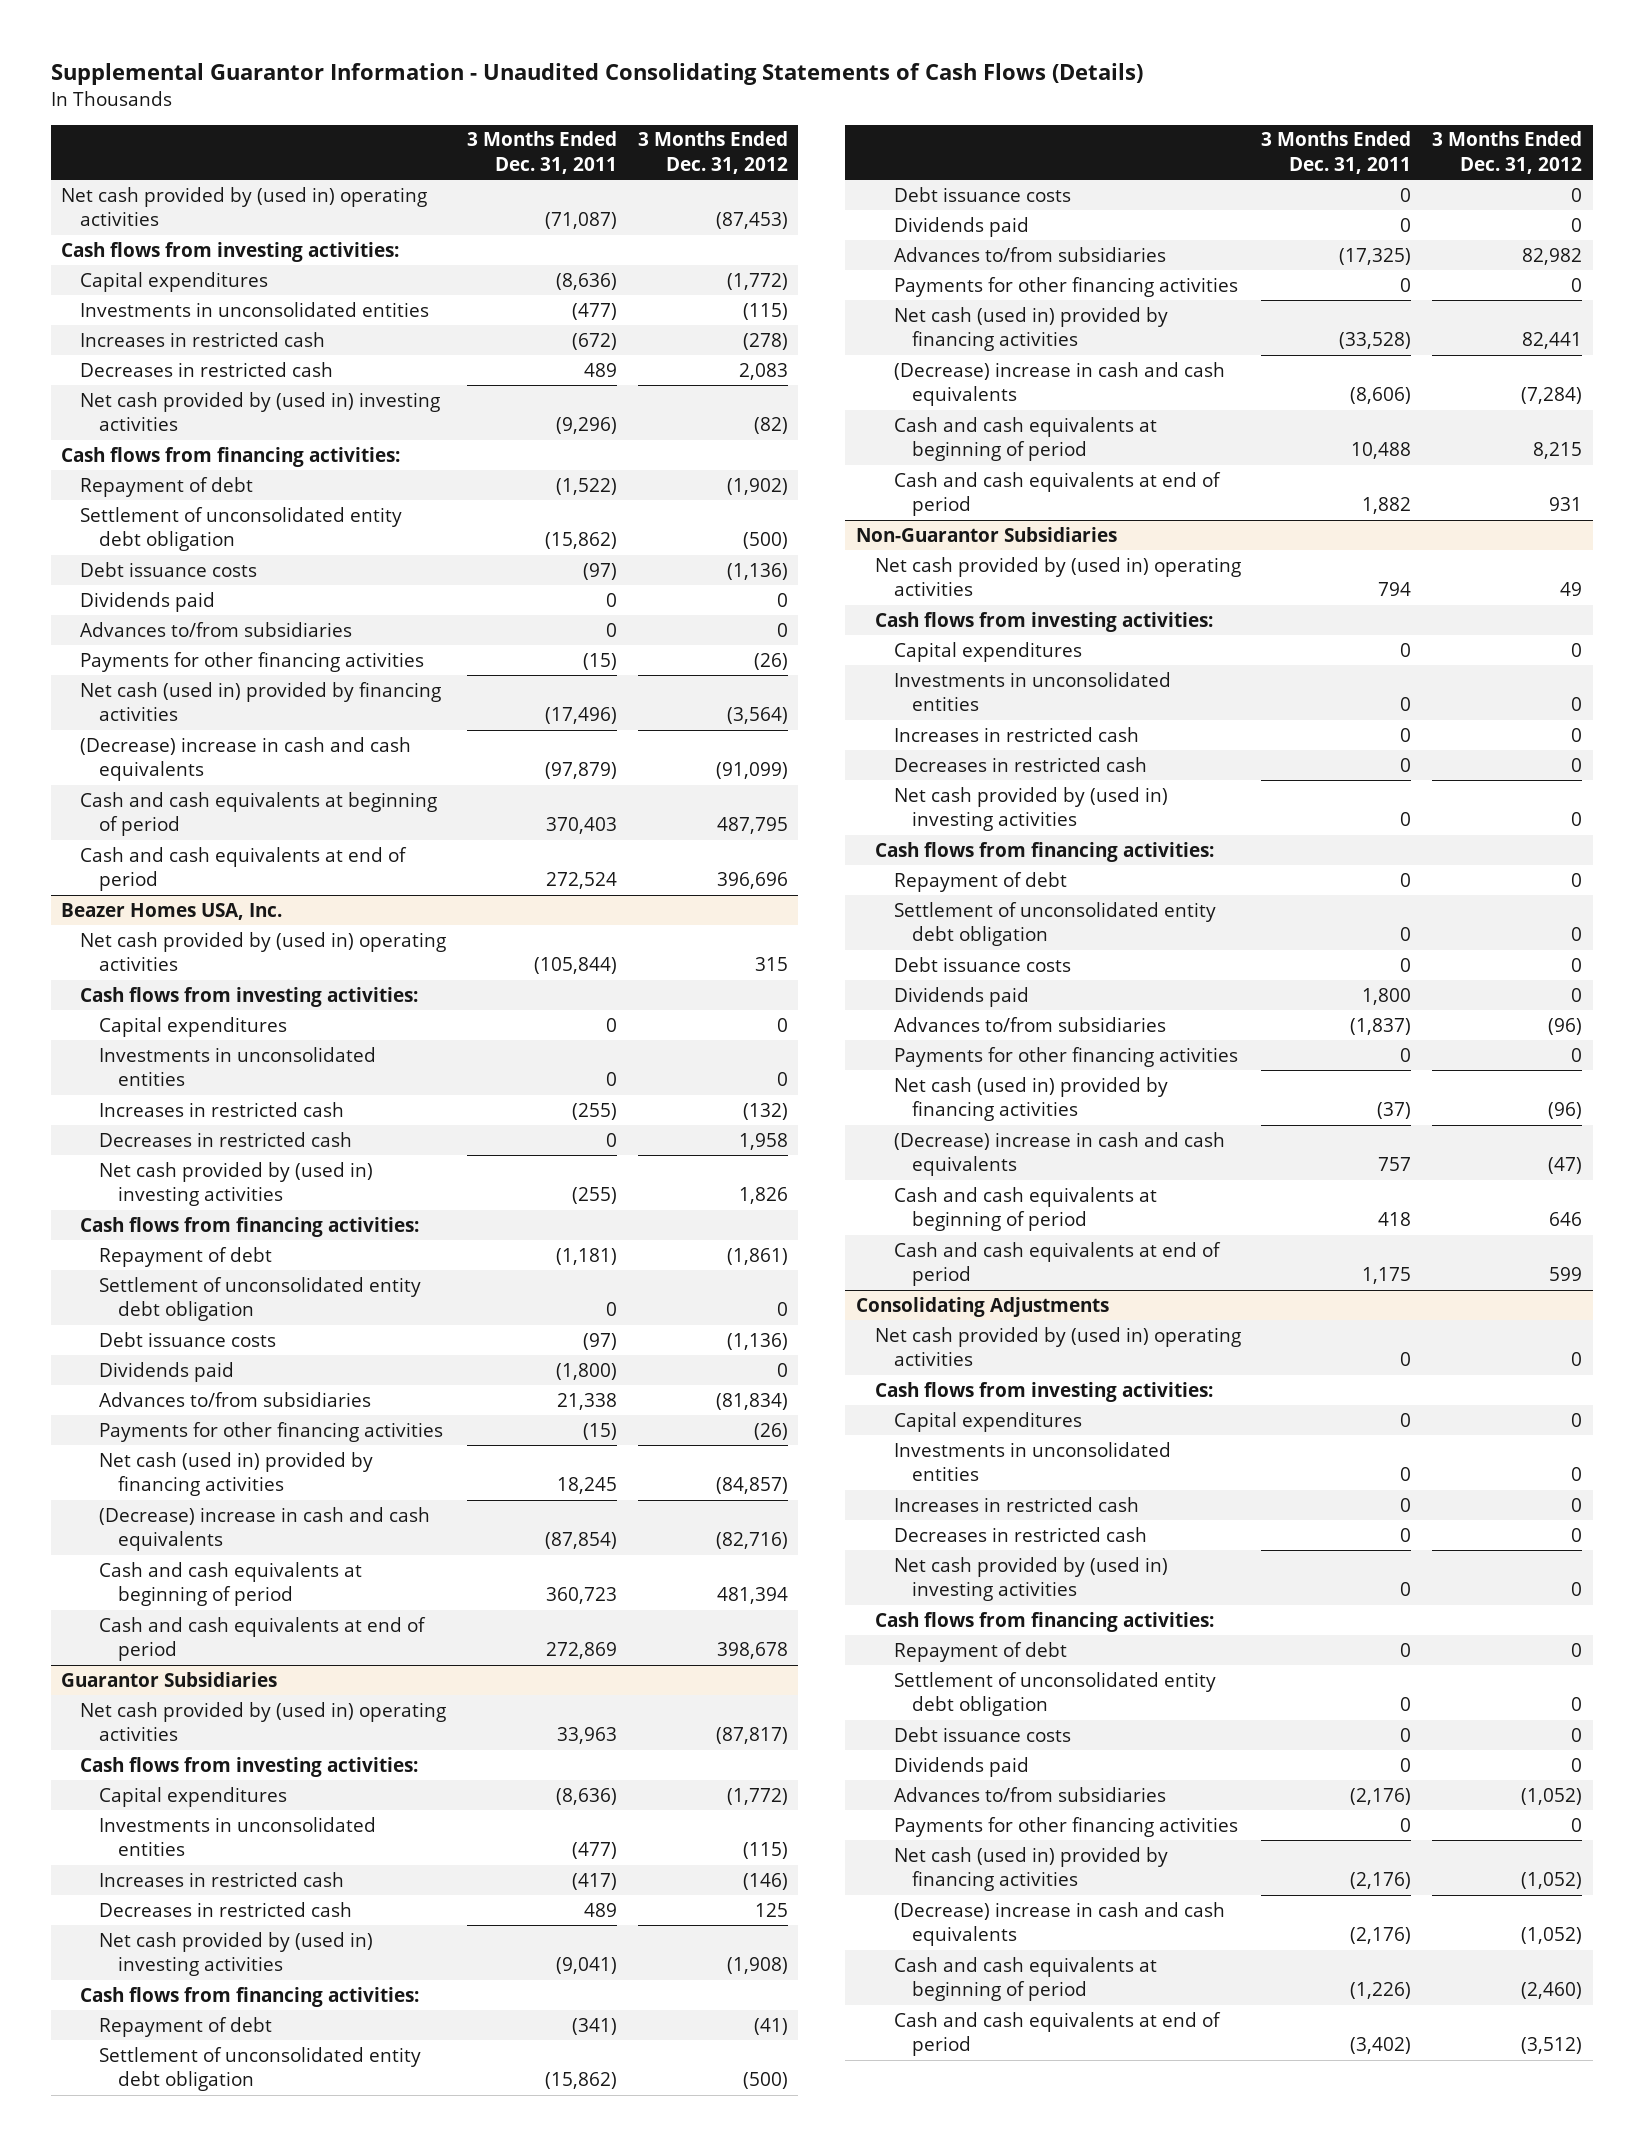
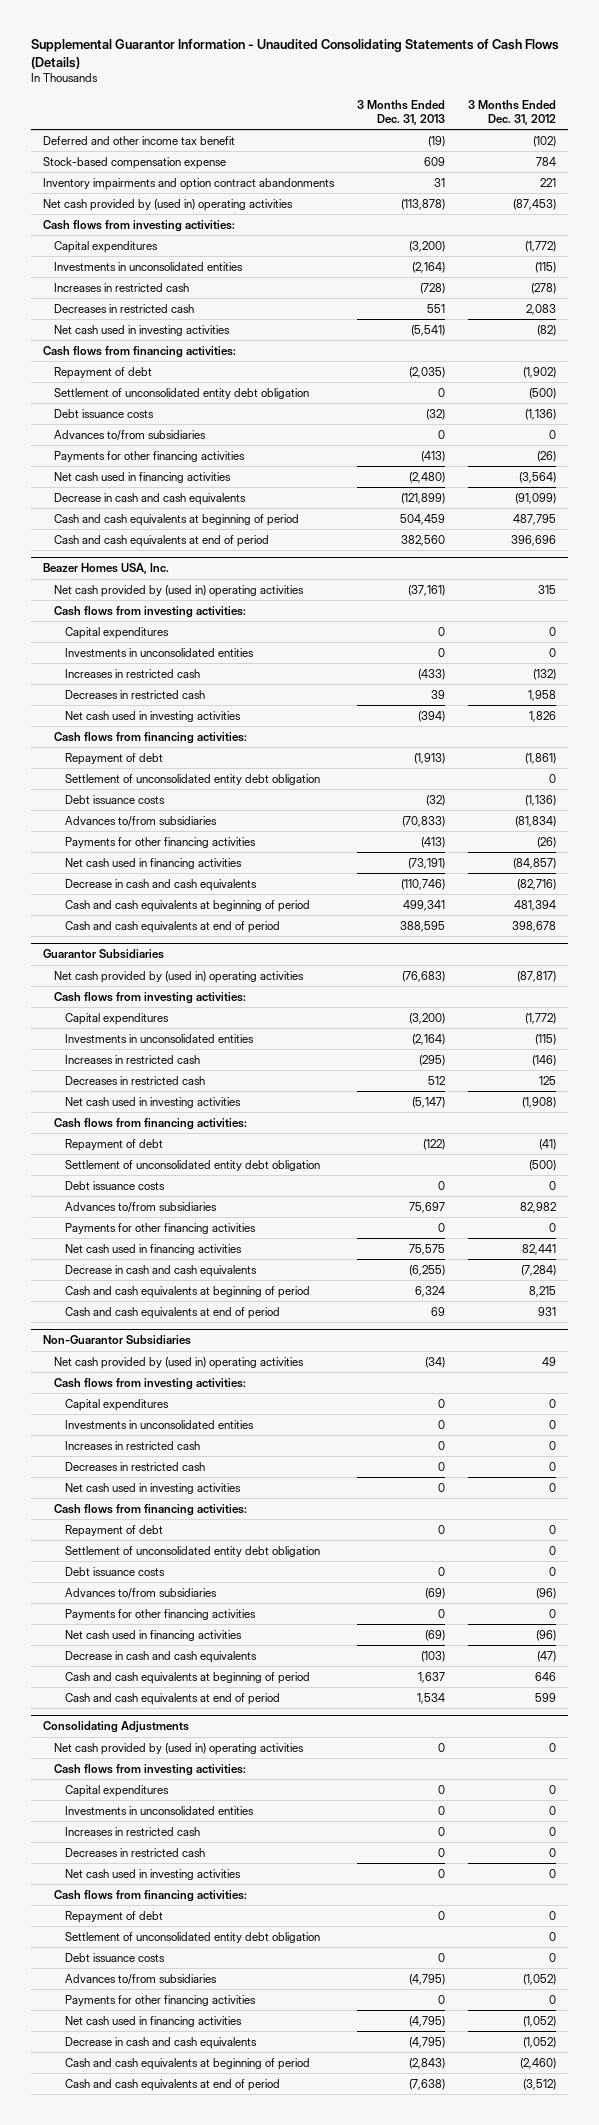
- | 3 Months Ended Dec. 31, 2011 | 3 Months Ended Dec. 31, 2012
+ | 3 Months Ended Dec. 31, 2013 | 3 Months Ended Dec. 31, 2012
+ Deferred and other income tax benefit | (19) | (102)
+ Stock-based compensation expense | 609 | 784
+ Inventory impairments and option contract abandonments | 31 | 221
- Net cash provided by (used in) investing activities | (9,296) | (82)
+ Net cash used in investing activities | (5,541) | (82)
- Dividends paid | 0 | 0
- Net cash (used in) provided by financing activities | (17,496) | (3,564)
- (Decrease) increase in cash and cash equivalents | (97,879) | (91,099)
+ Net cash used in financing activities | (2,480) | (3,564)
+ Decrease in cash and cash equivalents | (121,899) | (91,099)
@ Beazer Homes USA, Inc.
- Net cash provided by (used in) investing activities | (255) | 1,826
+ Net cash used in investing activities | (394) | 1,826
- Dividends paid | (1,800) | 0
- Net cash (used in) provided by financing activities | 18,245 | (84,857)
- (Decrease) increase in cash and cash equivalents | (87,854) | (82,716)
+ Net cash used in financing activities | (73,191) | (84,857)
+ Decrease in cash and cash equivalents | (110,746) | (82,716)
@ Guarantor Subsidiaries
- Net cash provided by (used in) investing activities | (9,041) | (1,908)
+ Net cash used in investing activities | (5,147) | (1,908)
- Dividends paid | 0 | 0
- Net cash (used in) provided by financing activities | (33,528) | 82,441
- (Decrease) increase in cash and cash equivalents | (8,606) | (7,284)
+ Net cash used in financing activities | 75,575 | 82,441
+ Decrease in cash and cash equivalents | (6,255) | (7,284)
@ Non-Guarantor Subsidiaries
- Net cash provided by (used in) investing activities | 0 | 0
+ Net cash used in investing activities | 0 | 0
- Dividends paid | 1,800 | 0
- Net cash (used in) provided by financing activities | (37) | (96)
- (Decrease) increase in cash and cash equivalents | 757 | (47)
+ Net cash used in financing activities | (69) | (96)
+ Decrease in cash and cash equivalents | (103) | (47)
@ Consolidating Adjustments
- Net cash provided by (used in) investing activities | 0 | 0
+ Net cash used in investing activities | 0 | 0
- Dividends paid | 0 | 0
- Net cash (used in) provided by financing activities | (2,176) | (1,052)
- (Decrease) increase in cash and cash equivalents | (2,176) | (1,052)
+ Net cash used in financing activities | (4,795) | (1,052)
+ Decrease in cash and cash equivalents | (4,795) | (1,052)

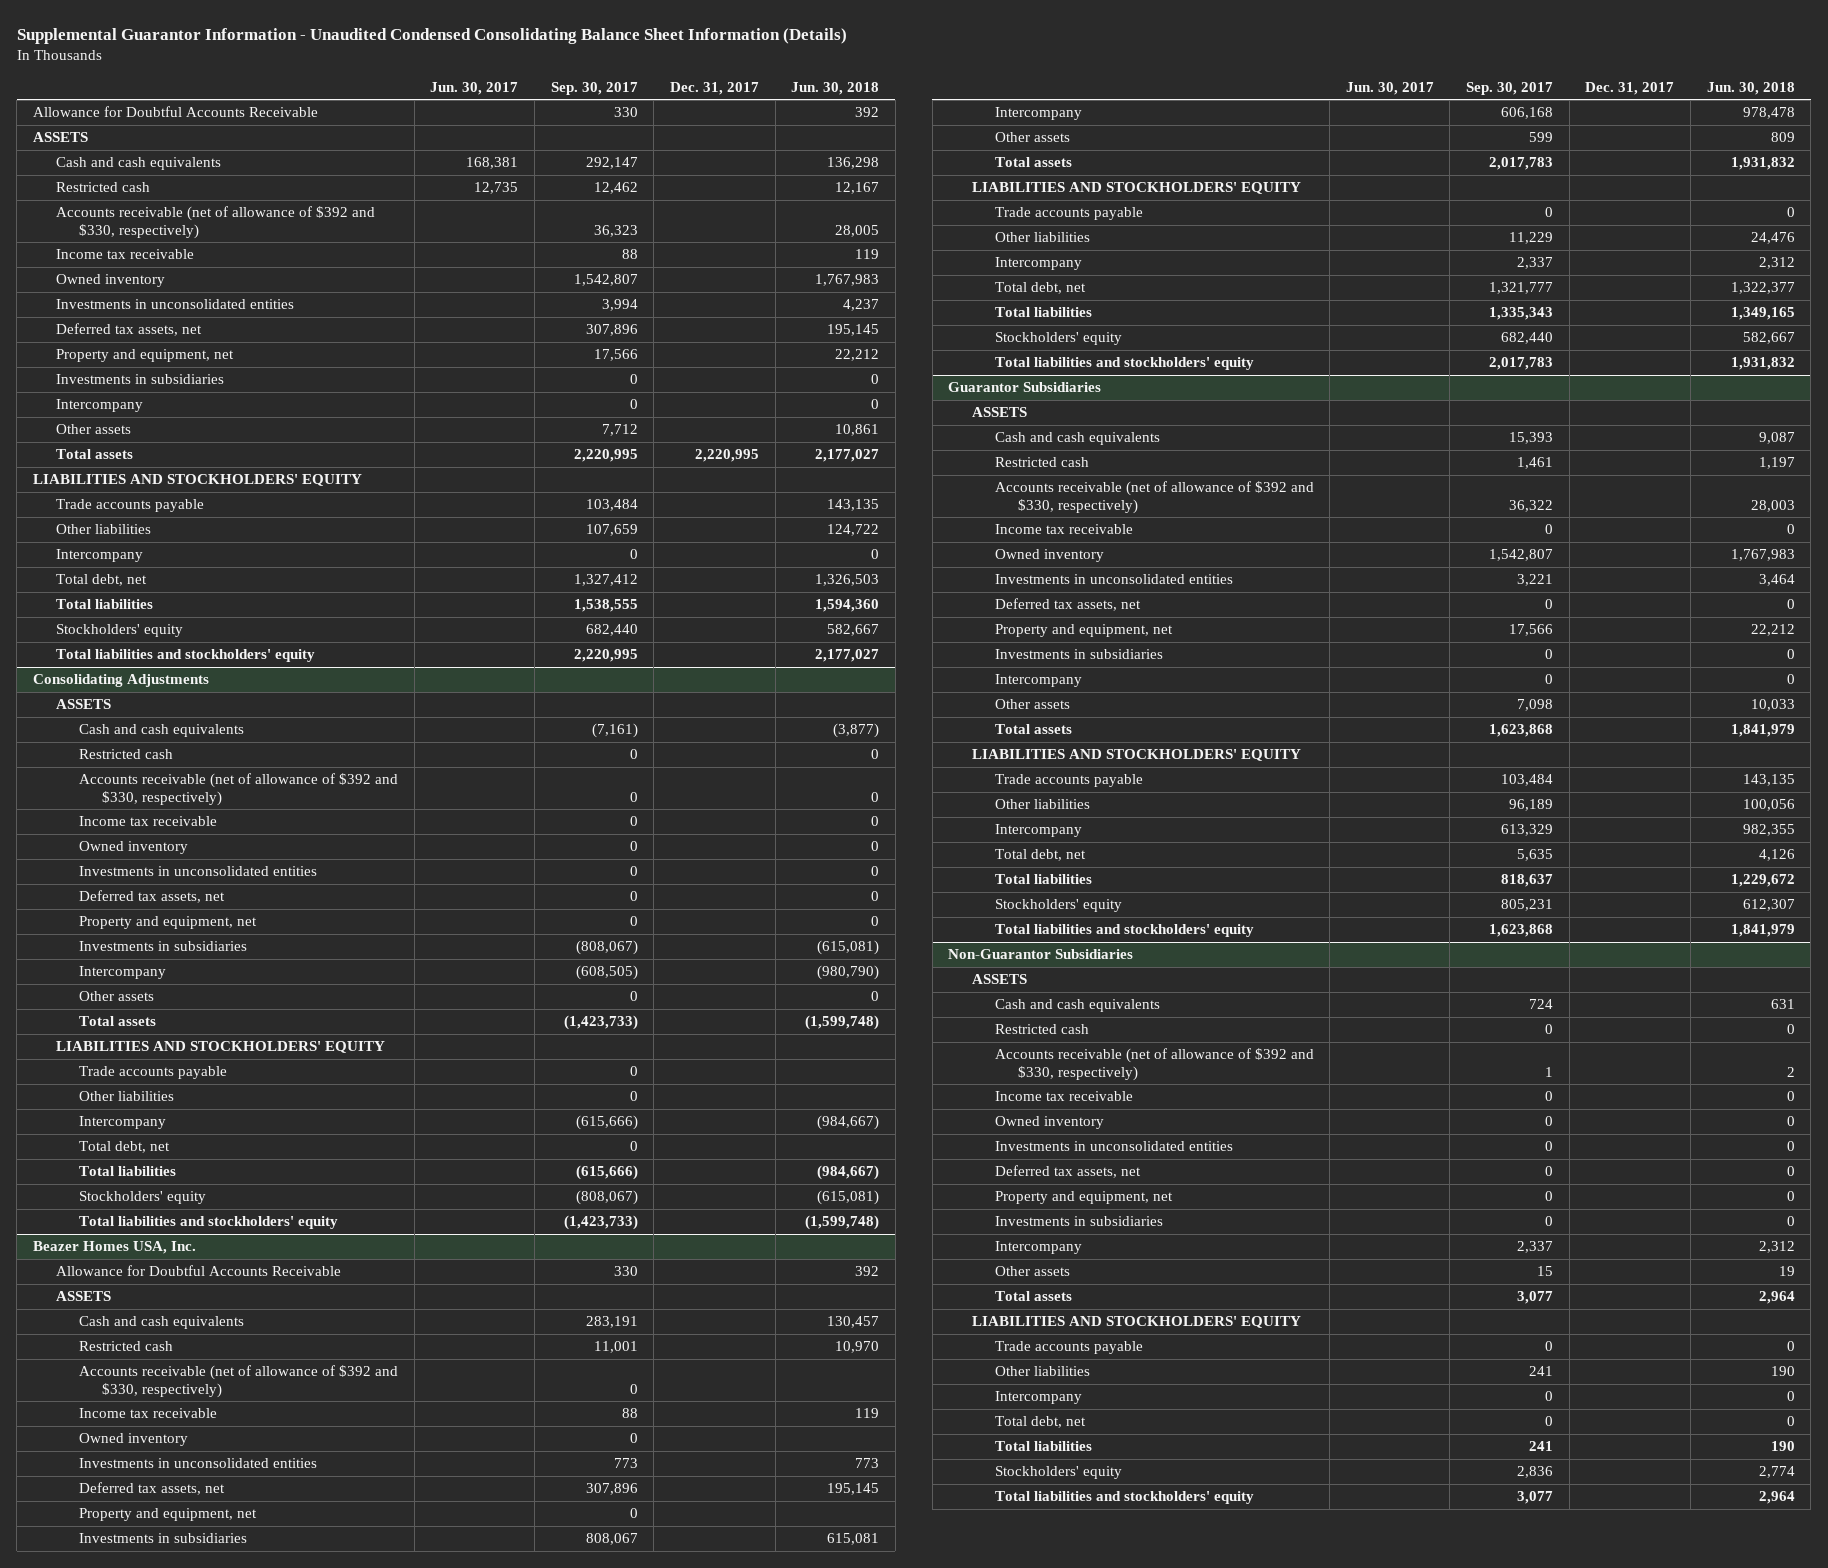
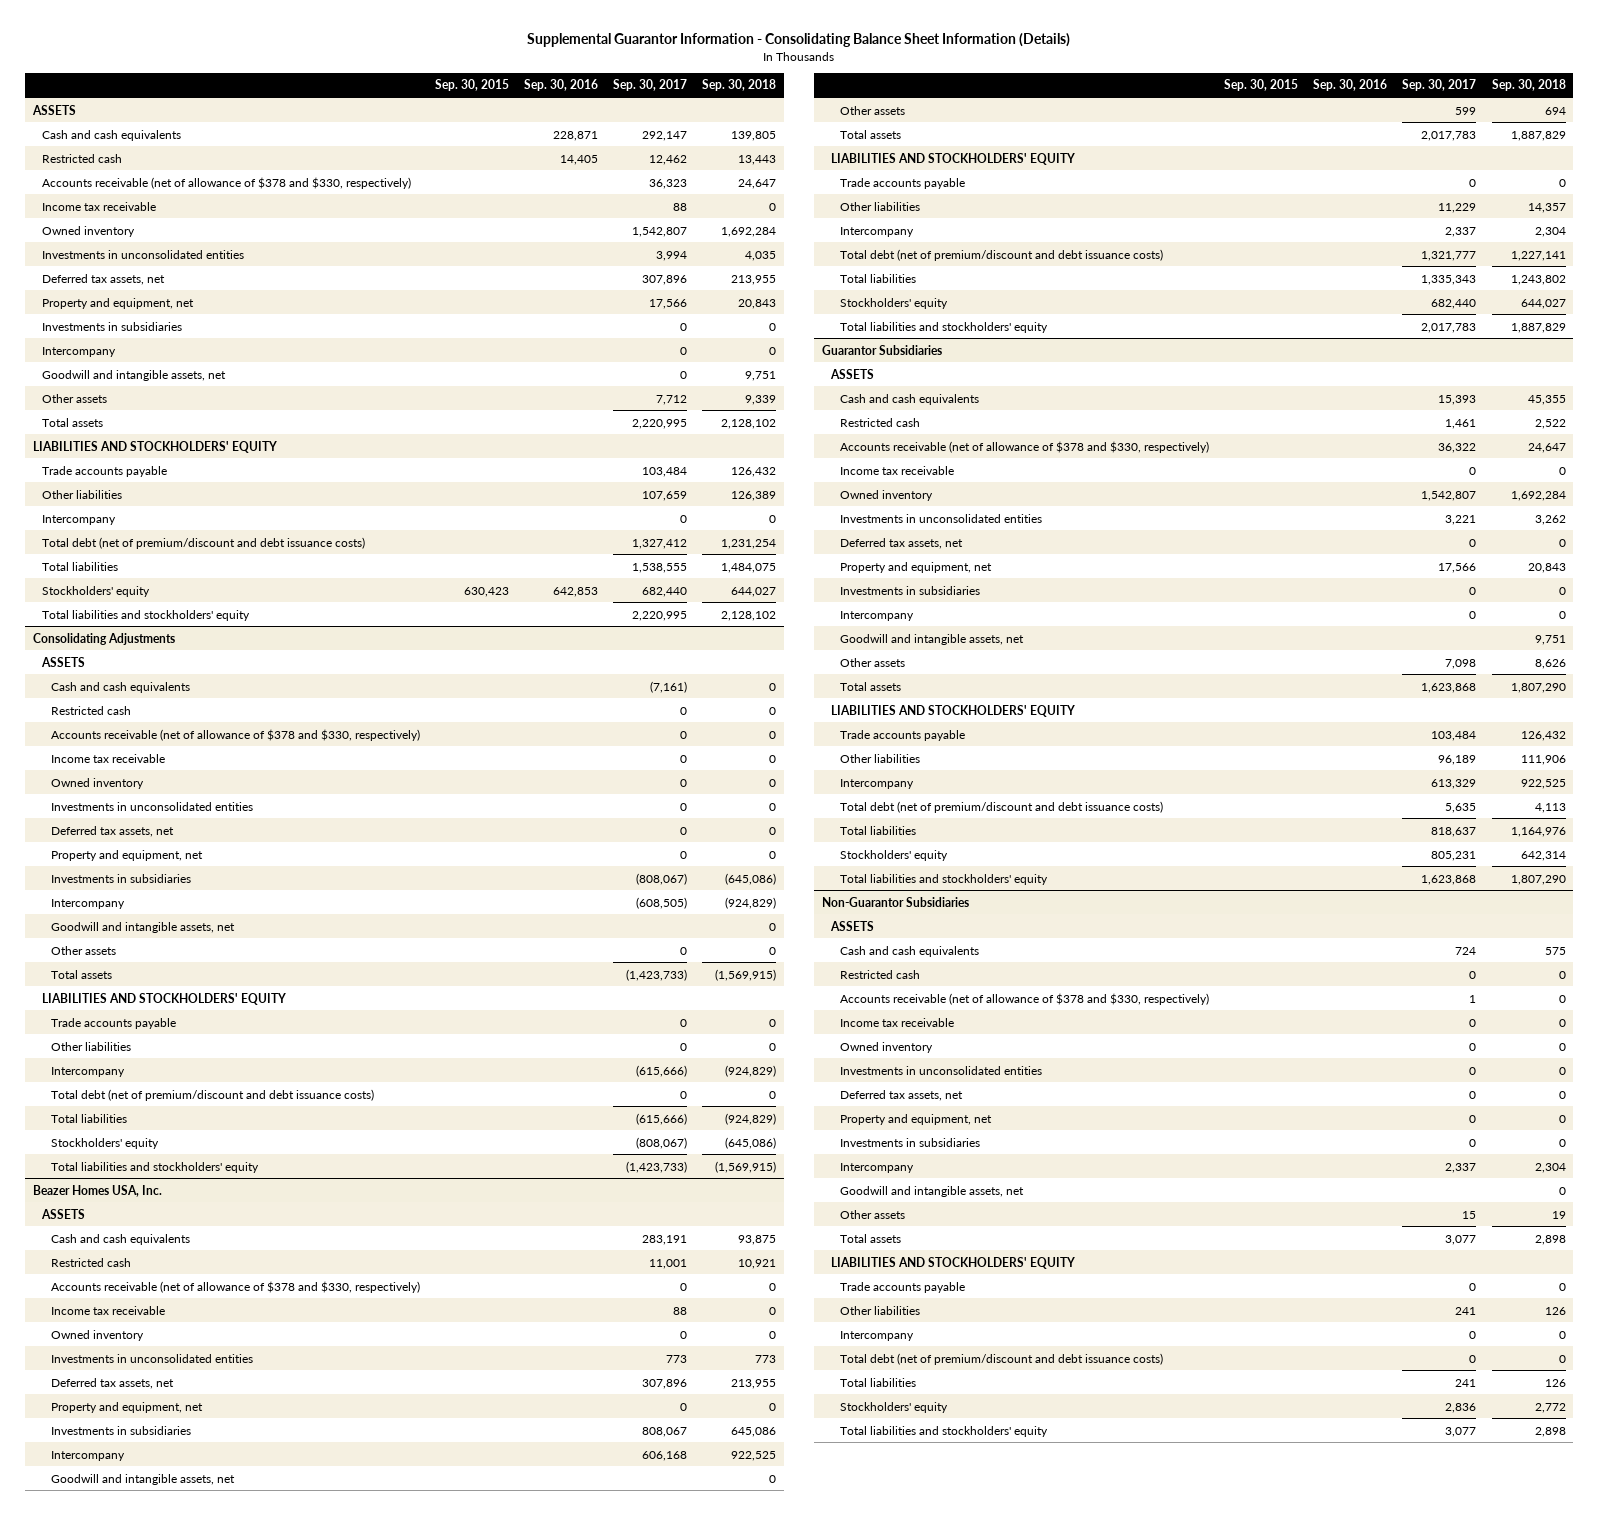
- Supplemental Guarantor Information - Unaudited Condensed Consolidating Balance Sheet Information (Details)
+ Supplemental Guarantor Information - Consolidating Balance Sheet Information (Details)
- | Jun. 30, 2017 | Sep. 30, 2017 | Dec. 31, 2017 | Jun. 30, 2018
+ | Sep. 30, 2015 | Sep. 30, 2016 | Sep. 30, 2017 | Sep. 30, 2018
- Allowance for Doubtful Accounts Receivable | | 330 | | 392
- Accounts receivable (net of allowance of $392 and $330, respectively) | | 36,323 | | 28,005
+ Accounts receivable (net of allowance of $378 and $330, respectively) | | | 36,323 | 24,647
+ Goodwill and intangible assets, net | | | 0 | 9,751
- Total debt, net | | 1,327,412 | | 1,326,503
+ Total debt (net of premium/discount and debt issuance costs) | | | 1,327,412 | 1,231,254
@ Consolidating Adjustments
- Accounts receivable (net of allowance of $392 and $330, respectively) | | 0 | | 0
+ Accounts receivable (net of allowance of $378 and $330, respectively) | | | 0 | 0
+ Goodwill and intangible assets, net | | | | 0
- Total debt, net | | 0 | |
+ Total debt (net of premium/discount and debt issuance costs) | | | 0 | 0
@ Beazer Homes USA, Inc.
- Allowance for Doubtful Accounts Receivable | | 330 | | 392
- Accounts receivable (net of allowance of $392 and $330, respectively) | | 0 | |
+ Accounts receivable (net of allowance of $378 and $330, respectively) | | | 0 | 0
+ Goodwill and intangible assets, net | | | | 0
- Total debt, net | | 1,321,777 | | 1,322,377
+ Total debt (net of premium/discount and debt issuance costs) | | | 1,321,777 | 1,227,141
@ Guarantor Subsidiaries
- Accounts receivable (net of allowance of $392 and $330, respectively) | | 36,322 | | 28,003
+ Accounts receivable (net of allowance of $378 and $330, respectively) | | | 36,322 | 24,647
+ Goodwill and intangible assets, net | | | | 9,751
- Total debt, net | | 5,635 | | 4,126
+ Total debt (net of premium/discount and debt issuance costs) | | | 5,635 | 4,113
@ Non-Guarantor Subsidiaries
- Accounts receivable (net of allowance of $392 and $330, respectively) | | 1 | | 2
+ Accounts receivable (net of allowance of $378 and $330, respectively) | | | 1 | 0
+ Goodwill and intangible assets, net | | | | 0
- Total debt, net | | 0 | | 0
+ Total debt (net of premium/discount and debt issuance costs) | | | 0 | 0

